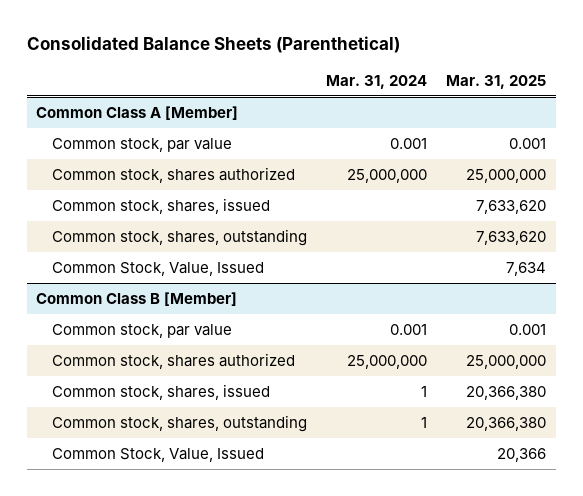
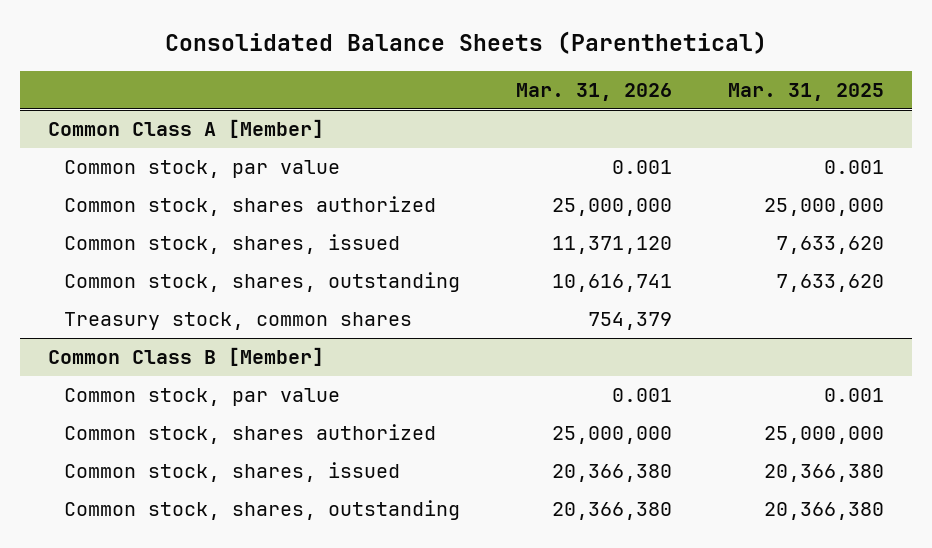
- | Mar. 31, 2024 | Mar. 31, 2025
+ | Mar. 31, 2026 | Mar. 31, 2025
@ Common Class A [Member]
- Common Stock, Value, Issued | | 7,634
+ Treasury stock, common shares | 754,379 |
@ Common Class B [Member]
- Common Stock, Value, Issued | | 20,366

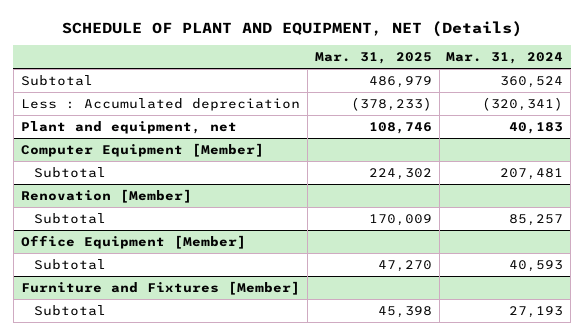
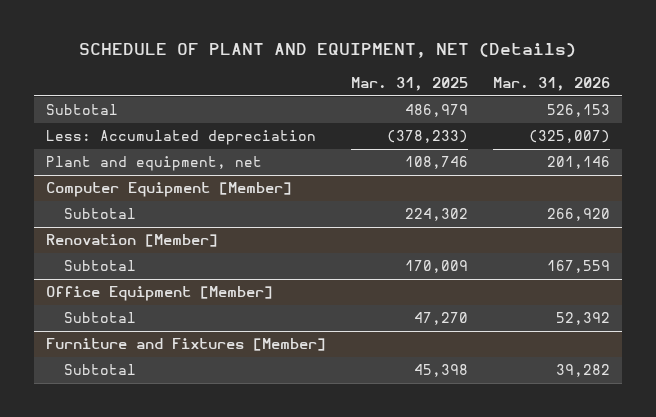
- | Mar. 31, 2025 | Mar. 31, 2024
+ | Mar. 31, 2025 | Mar. 31, 2026
- Less : Accumulated depreciation | (378,233) | (320,341)
+ Less: Accumulated depreciation | (378,233) | (325,007)

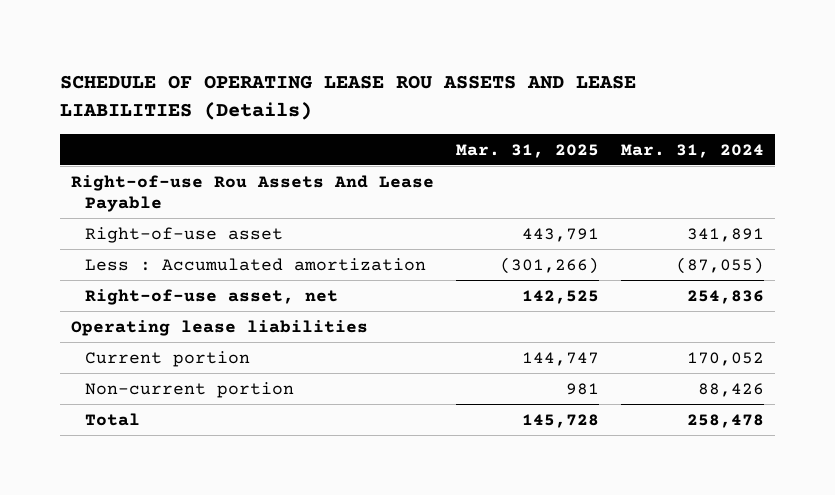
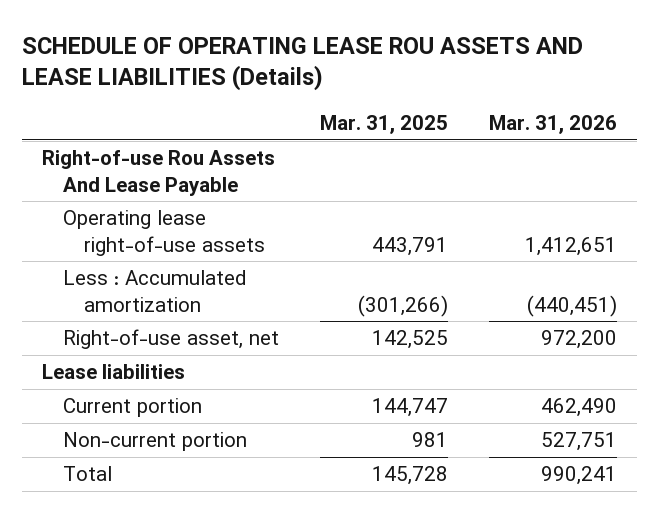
- | Mar. 31, 2025 | Mar. 31, 2024
+ | Mar. 31, 2025 | Mar. 31, 2026
- Right-of-use asset | 443,791 | 341,891
+ Operating lease right-of-use assets | 443,791 | 1,412,651
- Operating lease liabilities
+ Lease liabilities

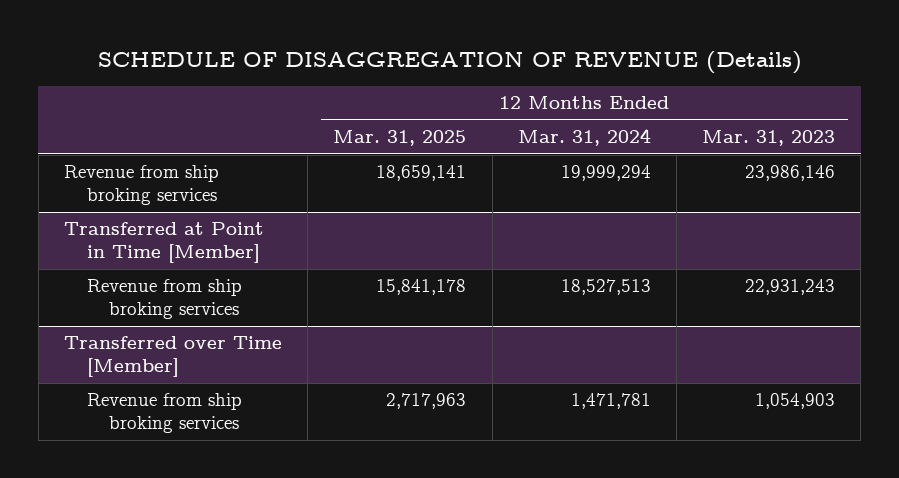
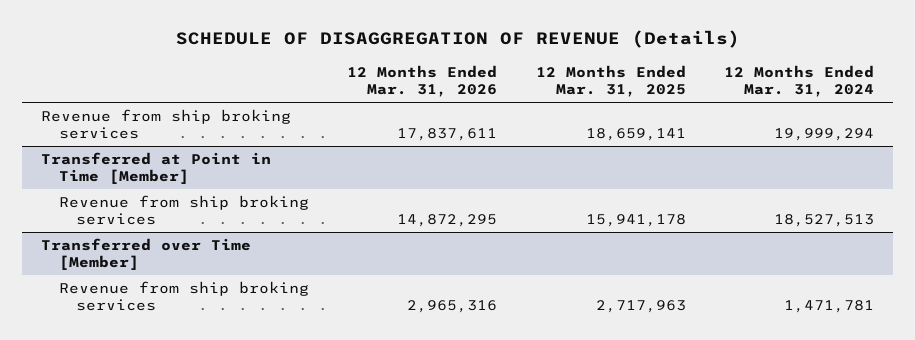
- | 12 Months Ended Mar. 31, 2025 | 12 Months Ended Mar. 31, 2024 | 12 Months Ended Mar. 31, 2023
+ | 12 Months Ended Mar. 31, 2026 | 12 Months Ended Mar. 31, 2025 | 12 Months Ended Mar. 31, 2024
@ Transferred at Point in Time [Member]
- Revenue from ship broking services | 15,841,178 | 18,527,513 | 22,931,243
+ Revenue from ship broking services | 14,872,295 | 15,941,178 | 18,527,513

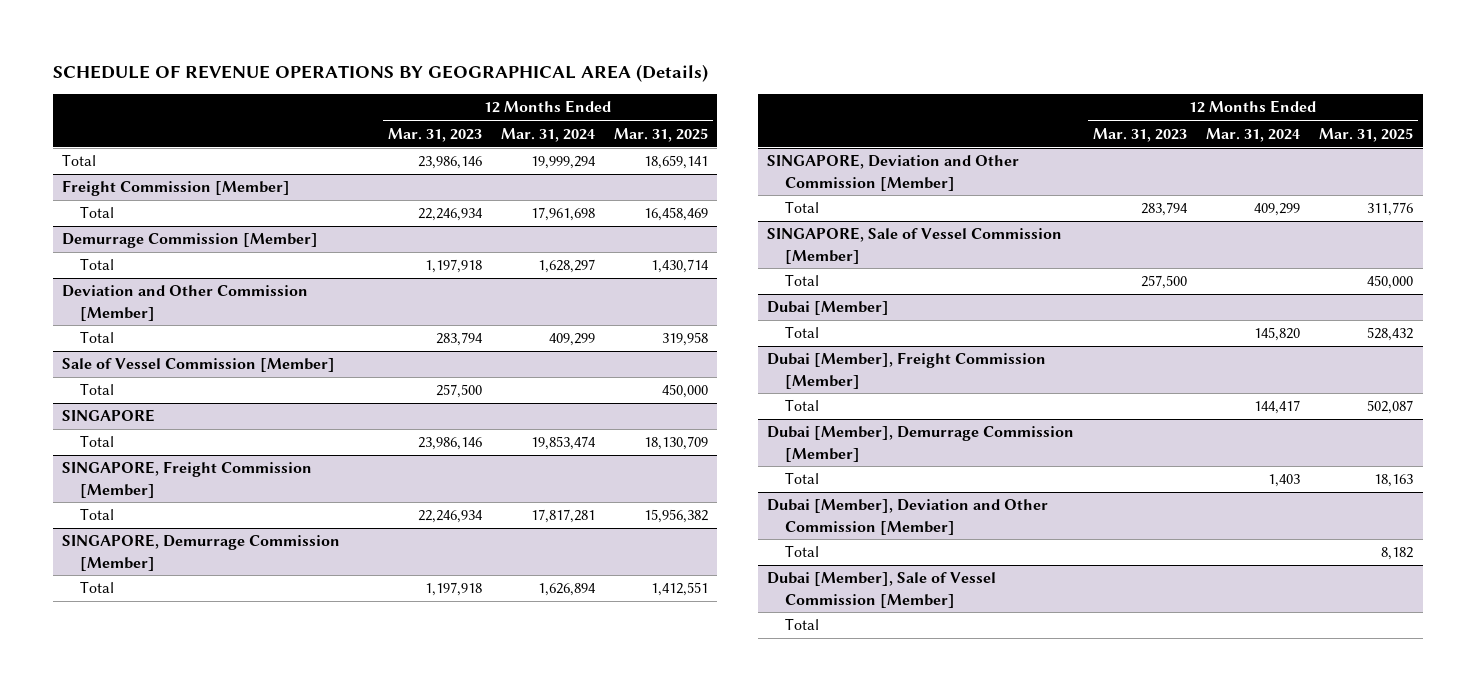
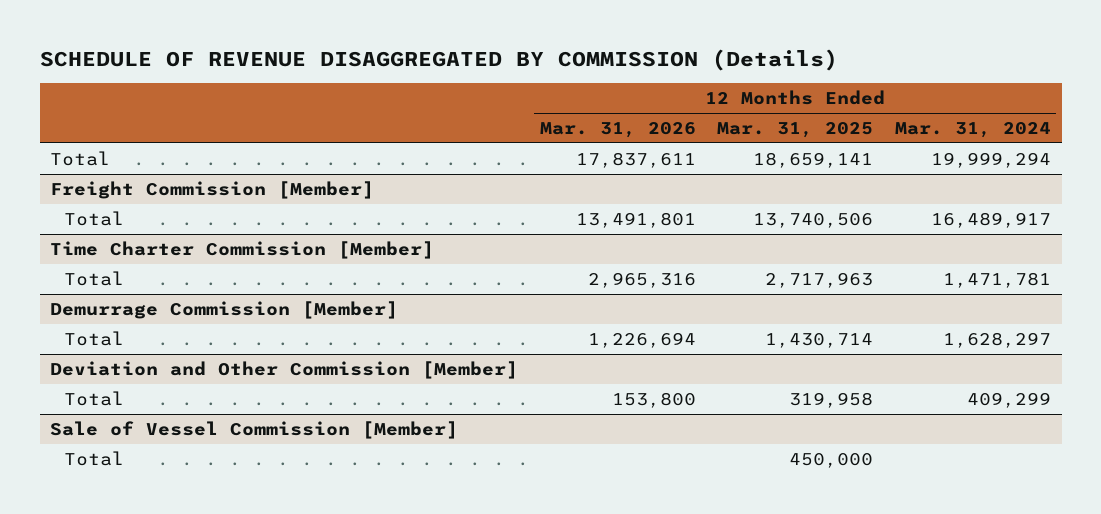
- SCHEDULE OF REVENUE OPERATIONS BY GEOGRAPHICAL AREA (Details)
+ SCHEDULE OF REVENUE DISAGGREGATED BY COMMISSION (Details)
- | 12 Months Ended Mar. 31, 2023 | 12 Months Ended Mar. 31, 2024 | 12 Months Ended Mar. 31, 2025
+ | 12 Months Ended Mar. 31, 2026 | 12 Months Ended Mar. 31, 2025 | 12 Months Ended Mar. 31, 2024
@ Freight Commission [Member]
- Total | 22,246,934 | 17,961,698 | 16,458,469
+ Total | 13,491,801 | 13,740,506 | 16,489,917
+ Time Charter Commission [Member]
+ Total | 2,965,316 | 2,717,963 | 1,471,781
- SINGAPORE
- Total | 23,986,146 | 19,853,474 | 18,130,709
- SINGAPORE, Freight Commission [Member]
- Total | 22,246,934 | 17,817,281 | 15,956,382
- SINGAPORE, Demurrage Commission [Member]
- Total | 1,197,918 | 1,626,894 | 1,412,551
- SINGAPORE, Deviation and Other Commission [Member]
- Total | 283,794 | 409,299 | 311,776
- SINGAPORE, Sale of Vessel Commission [Member]
- Total | 257,500 | | 450,000
- Dubai [Member]
- Total | | 145,820 | 528,432
- Dubai [Member], Freight Commission [Member]
- Total | | 144,417 | 502,087
- Dubai [Member], Demurrage Commission [Member]
- Total | | 1,403 | 18,163
- Dubai [Member], Deviation and Other Commission [Member]
- Total | | | 8,182
- Dubai [Member], Sale of Vessel Commission [Member]
- Total

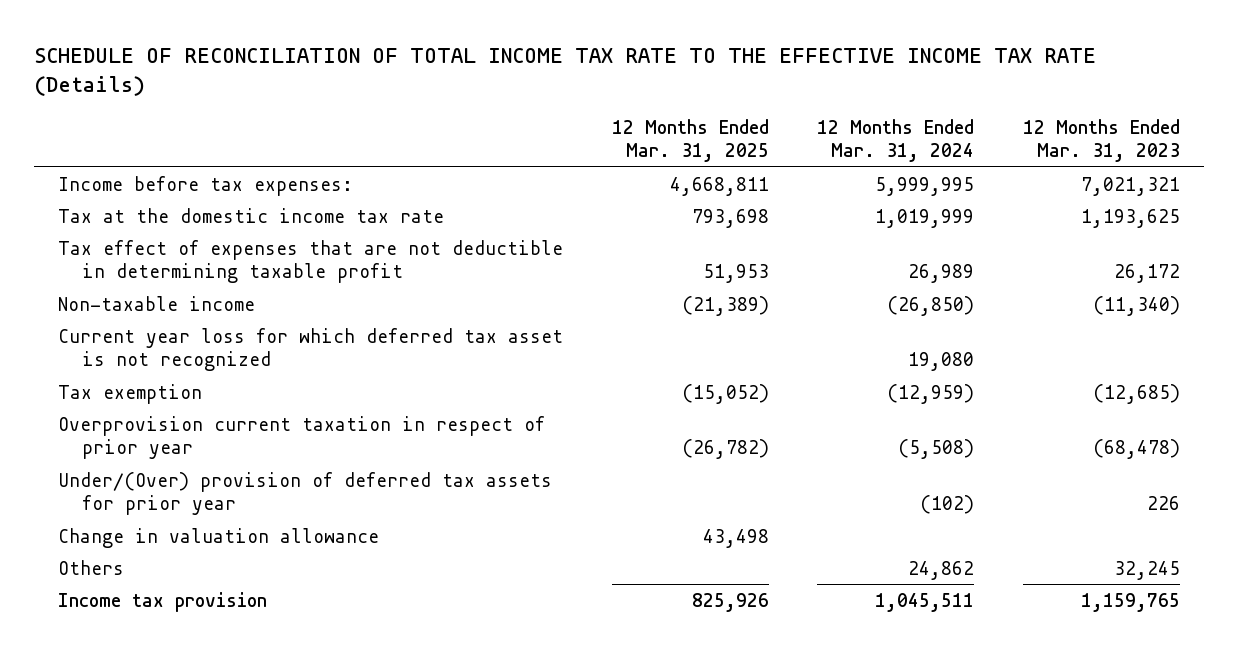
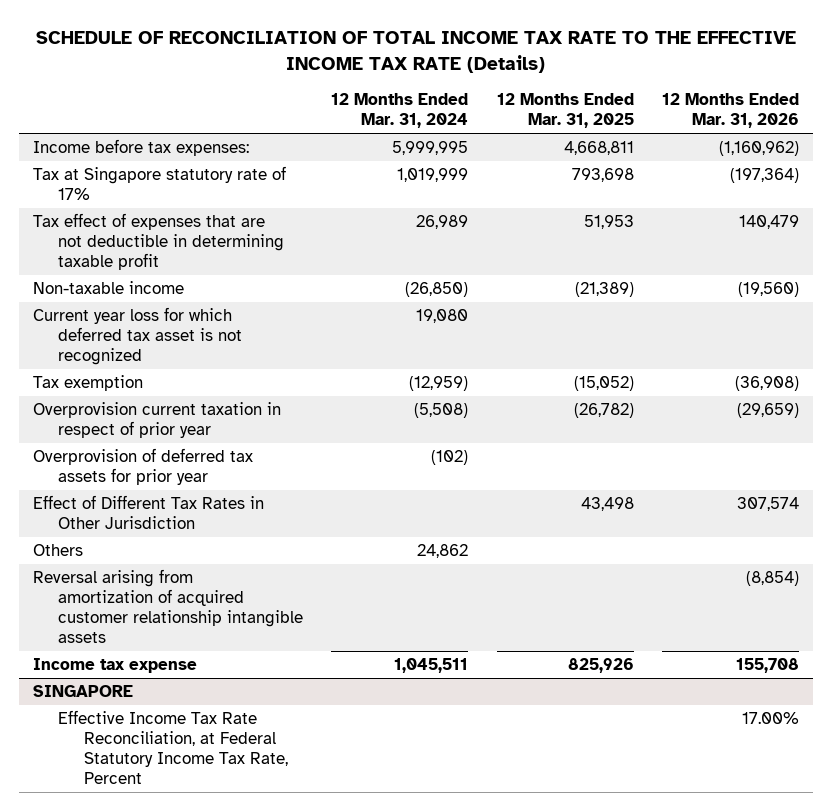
- | 12 Months Ended Mar. 31, 2025 | 12 Months Ended Mar. 31, 2024 | 12 Months Ended Mar. 31, 2023
+ | 12 Months Ended Mar. 31, 2024 | 12 Months Ended Mar. 31, 2025 | 12 Months Ended Mar. 31, 2026
- Tax at the domestic income tax rate | 793,698 | 1,019,999 | 1,193,625
+ Tax at Singapore statutory rate of 17% | 1,019,999 | 793,698 | (197,364)
- Under/(Over) provision of deferred tax assets for prior year | | (102) | 226
- Change in valuation allowance | 43,498 | |
+ Overprovision of deferred tax assets for prior year | (102) | |
+ Effect of Different Tax Rates in Other Jurisdiction | | 43,498 | 307,574
- Income tax provision | 825,926 | 1,045,511 | 1,159,765
+ Reversal arising from amortization of acquired customer relationship intangible assets | | | (8,854)
+ Income tax expense | 1,045,511 | 825,926 | 155,708
+ SINGAPORE
+ Effective Income Tax Rate Reconciliation, at Federal Statutory Income Tax Rate, Percent | | | 17.00%

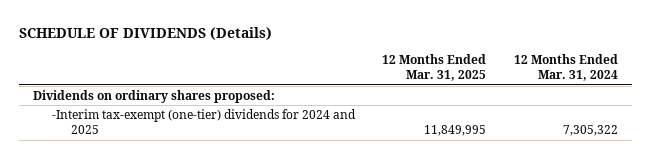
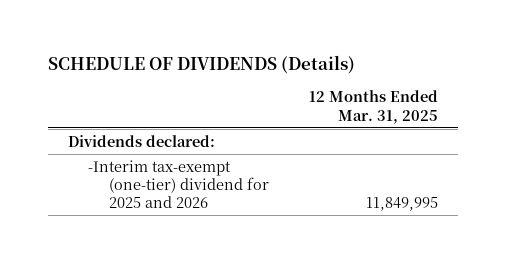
- | 12 Months Ended Mar. 31, 2025 | 12 Months Ended Mar. 31, 2024
+ | 12 Months Ended Mar. 31, 2025
- Dividends on ordinary shares proposed:
- -Interim tax-exempt (one-tier) dividends for 2024 and 2025 | 11,849,995 | 7,305,322
+ Dividends declared:
+ -Interim tax-exempt (one-tier) dividend for 2025 and 2026 | 11,849,995

